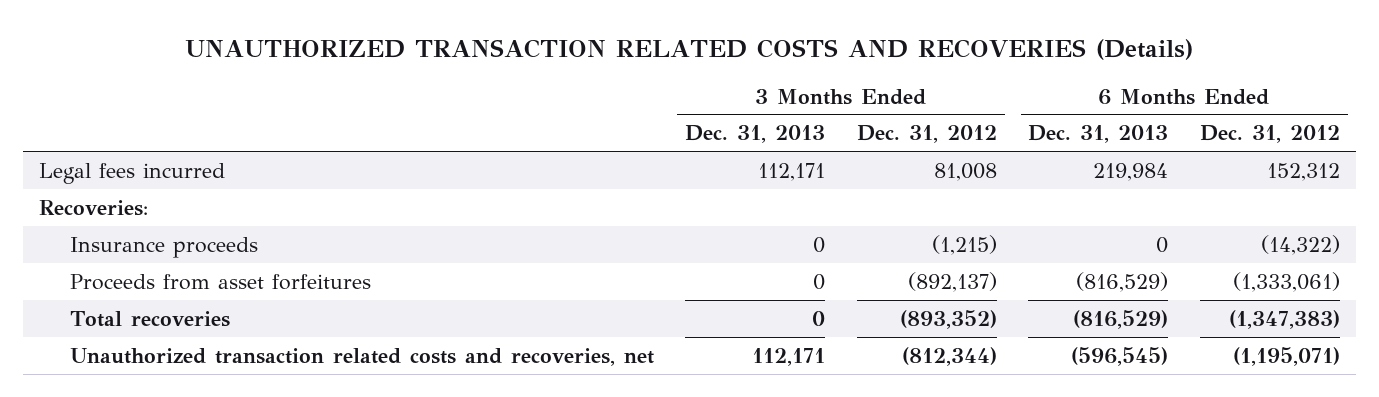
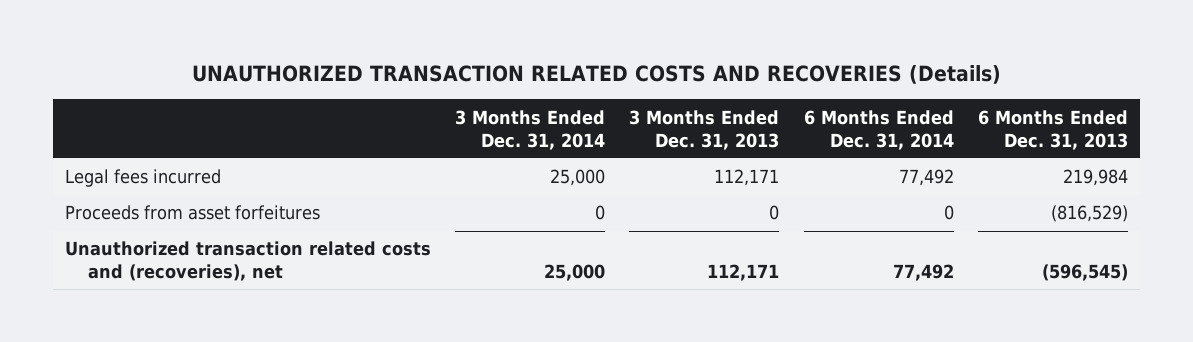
- | 3 Months Ended Dec. 31, 2013 | 3 Months Ended Dec. 31, 2012 | 6 Months Ended Dec. 31, 2013 | 6 Months Ended Dec. 31, 2012
+ | 3 Months Ended Dec. 31, 2014 | 3 Months Ended Dec. 31, 2013 | 6 Months Ended Dec. 31, 2014 | 6 Months Ended Dec. 31, 2013
- Recoveries:
- Insurance proceeds | 0 | (1,215) | 0 | (14,322)
- Total recoveries | 0 | (893,352) | (816,529) | (1,347,383)
- Unauthorized transaction related costs and recoveries, net | 112,171 | (812,344) | (596,545) | (1,195,071)
+ Unauthorized transaction related costs and (recoveries), net | 25,000 | 112,171 | 77,492 | (596,545)

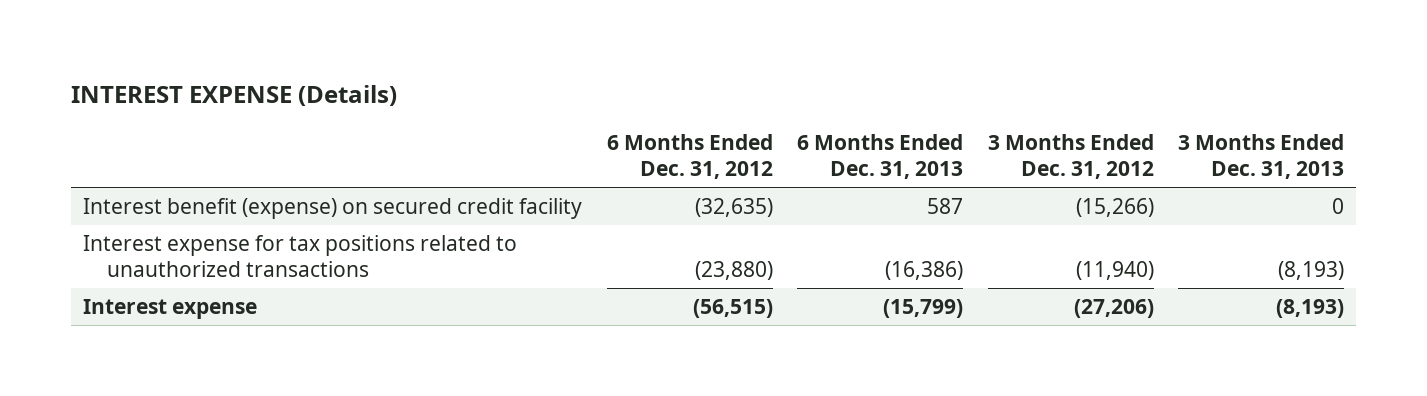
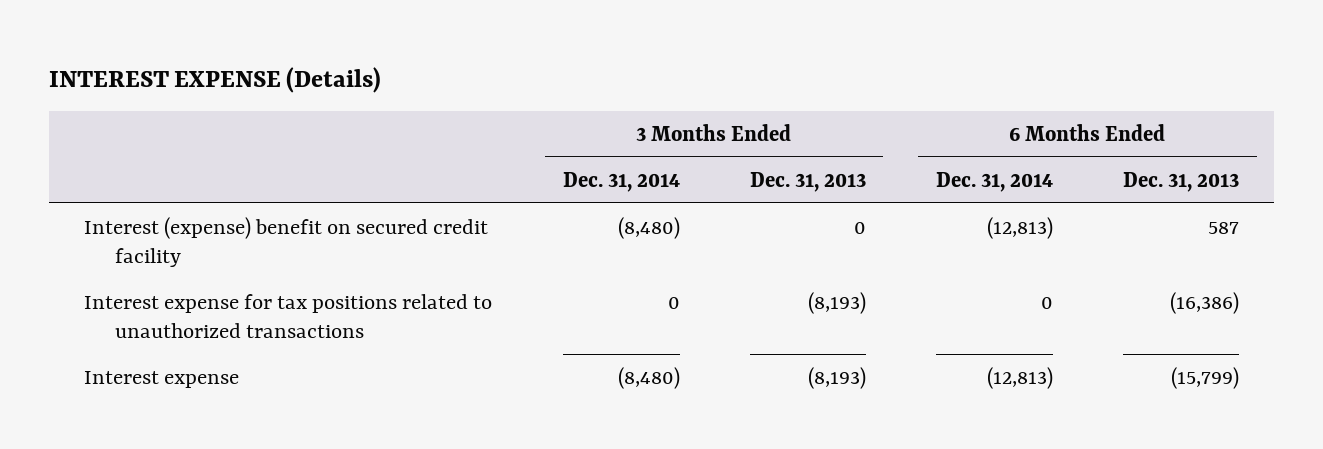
- | 6 Months Ended Dec. 31, 2012 | 6 Months Ended Dec. 31, 2013 | 3 Months Ended Dec. 31, 2012 | 3 Months Ended Dec. 31, 2013
+ | 3 Months Ended Dec. 31, 2014 | 3 Months Ended Dec. 31, 2013 | 6 Months Ended Dec. 31, 2014 | 6 Months Ended Dec. 31, 2013
- Interest benefit (expense) on secured credit facility | (32,635) | 587 | (15,266) | 0
+ Interest (expense) benefit on secured credit facility | (8,480) | 0 | (12,813) | 587

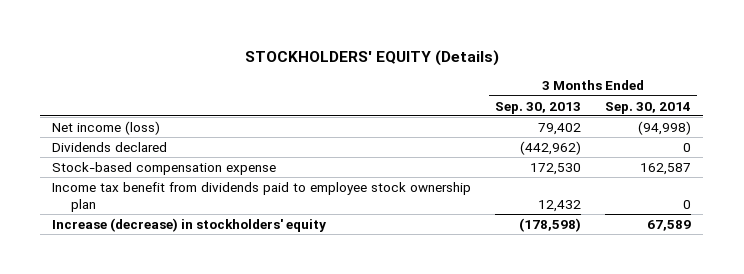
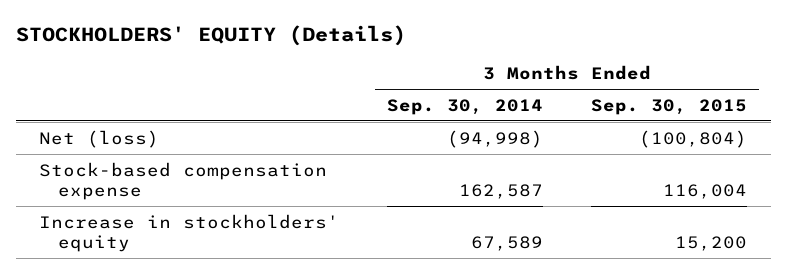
- | 3 Months Ended Sep. 30, 2013 | 3 Months Ended Sep. 30, 2014
+ | 3 Months Ended Sep. 30, 2014 | 3 Months Ended Sep. 30, 2015
- Net income (loss) | 79,402 | (94,998)
- Dividends declared | (442,962) | 0
+ Net (loss) | (94,998) | (100,804)
- Income tax benefit from dividends paid to employee stock ownership plan | 12,432 | 0
- Increase (decrease) in stockholders' equity | (178,598) | 67,589
+ Increase in stockholders' equity | 67,589 | 15,200

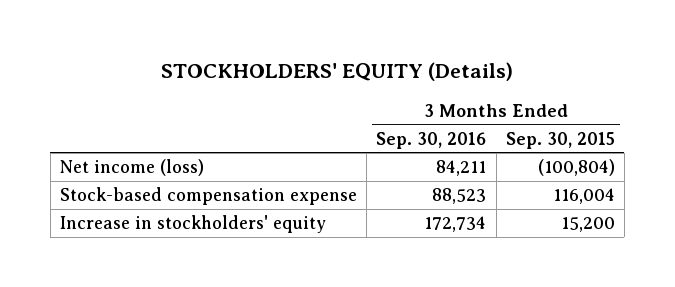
- | 3 Months Ended Sep. 30, 2014 | 3 Months Ended Sep. 30, 2015
+ | 3 Months Ended Sep. 30, 2016 | 3 Months Ended Sep. 30, 2015
- Net (loss) | (94,998) | (100,804)
+ Net income (loss) | 84,211 | (100,804)

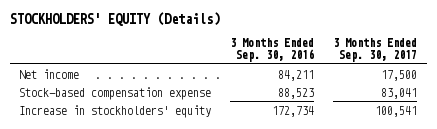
- | 3 Months Ended Sep. 30, 2016 | 3 Months Ended Sep. 30, 2015
+ | 3 Months Ended Sep. 30, 2016 | 3 Months Ended Sep. 30, 2017
- Net income (loss) | 84,211 | (100,804)
+ Net income | 84,211 | 17,500

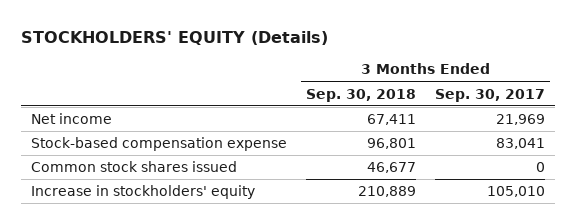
- | 3 Months Ended Sep. 30, 2016 | 3 Months Ended Sep. 30, 2017
+ | 3 Months Ended Sep. 30, 2018 | 3 Months Ended Sep. 30, 2017
- Net income | 84,211 | 17,500
+ Net income | 67,411 | 21,969
- Increase in stockholders' equity | 172,734 | 100,541
+ Common stock shares issued | 46,677 | 0
+ Increase in stockholders' equity | 210,889 | 105,010

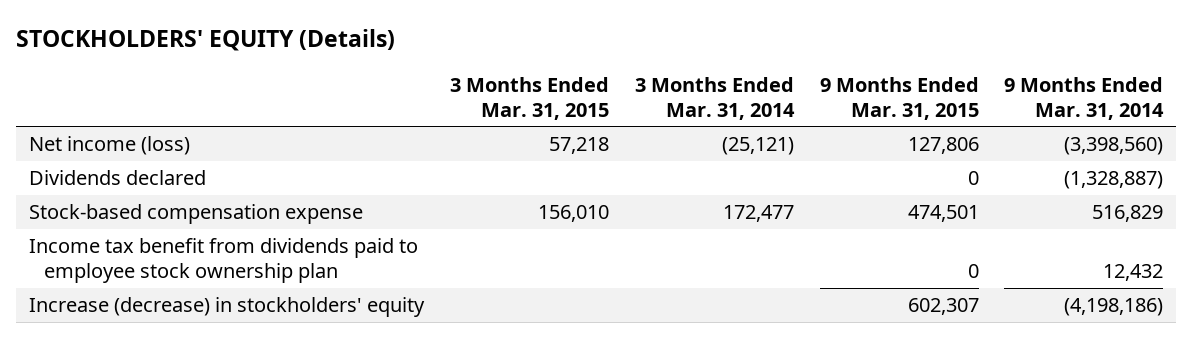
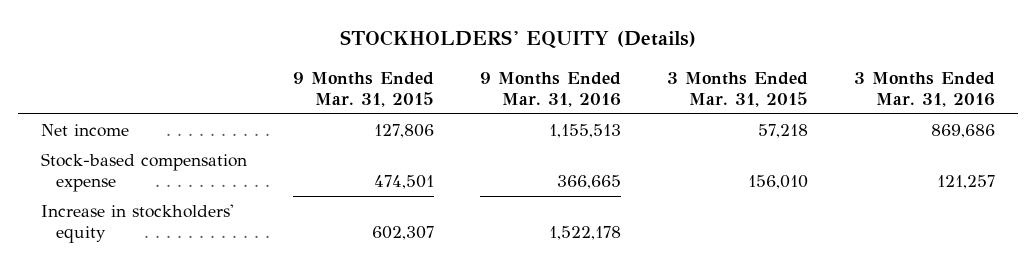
- | 3 Months Ended Mar. 31, 2015 | 3 Months Ended Mar. 31, 2014 | 9 Months Ended Mar. 31, 2015 | 9 Months Ended Mar. 31, 2014
+ | 9 Months Ended Mar. 31, 2015 | 9 Months Ended Mar. 31, 2016 | 3 Months Ended Mar. 31, 2015 | 3 Months Ended Mar. 31, 2016
- Net income (loss) | 57,218 | (25,121) | 127,806 | (3,398,560)
- Dividends declared | | | 0 | (1,328,887)
+ Net income | 127,806 | 1,155,513 | 57,218 | 869,686
- Income tax benefit from dividends paid to employee stock ownership plan | | | 0 | 12,432
- Increase (decrease) in stockholders' equity | | | 602,307 | (4,198,186)
+ Increase in stockholders' equity | 602,307 | 1,522,178 | |

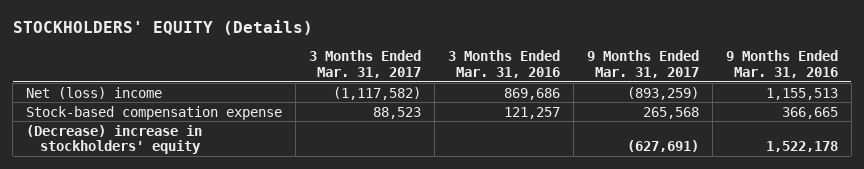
- | 9 Months Ended Mar. 31, 2015 | 9 Months Ended Mar. 31, 2016 | 3 Months Ended Mar. 31, 2015 | 3 Months Ended Mar. 31, 2016
+ | 3 Months Ended Mar. 31, 2017 | 3 Months Ended Mar. 31, 2016 | 9 Months Ended Mar. 31, 2017 | 9 Months Ended Mar. 31, 2016
- Net income | 127,806 | 1,155,513 | 57,218 | 869,686
+ Net (loss) income | (1,117,582) | 869,686 | (893,259) | 1,155,513
- Increase in stockholders' equity | 602,307 | 1,522,178 | |
+ (Decrease) increase in stockholders' equity | | | (627,691) | 1,522,178

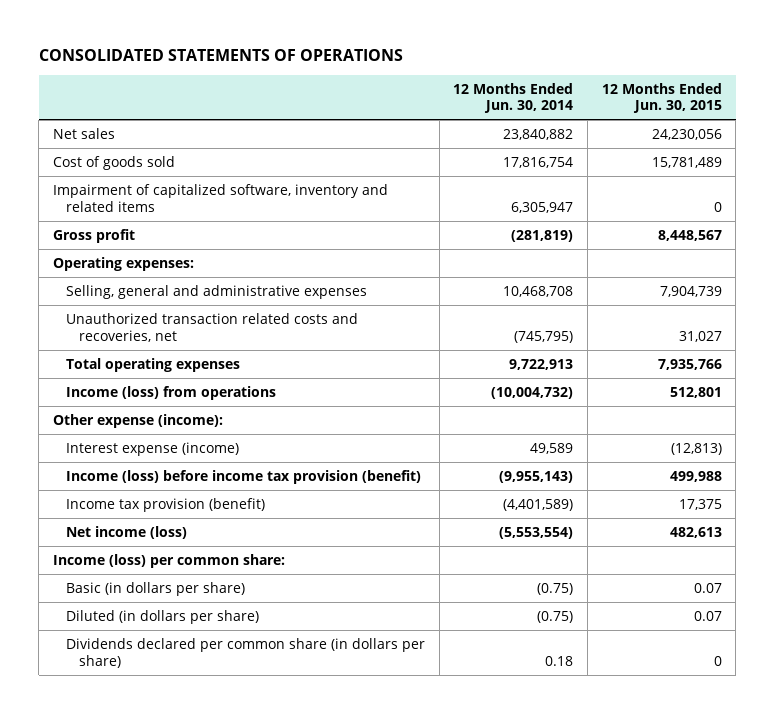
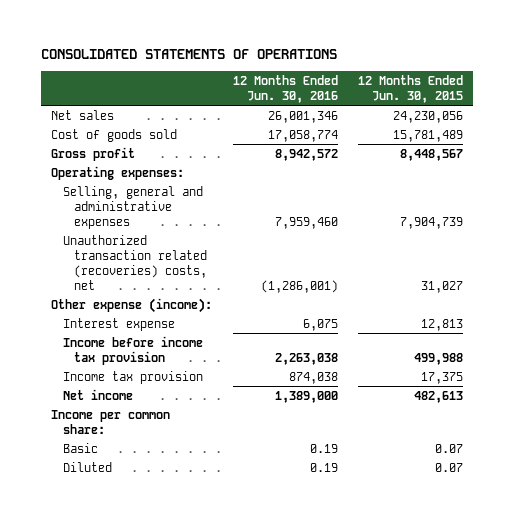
- | 12 Months Ended Jun. 30, 2014 | 12 Months Ended Jun. 30, 2015
+ | 12 Months Ended Jun. 30, 2016 | 12 Months Ended Jun. 30, 2015
- Impairment of capitalized software, inventory and related items | 6,305,947 | 0
- Unauthorized transaction related costs and recoveries, net | (745,795) | 31,027
- Total operating expenses | 9,722,913 | 7,935,766
- Income (loss) from operations | (10,004,732) | 512,801
+ Unauthorized transaction related (recoveries) costs, net | (1,286,001) | 31,027
- Interest expense (income) | 49,589 | (12,813)
- Income (loss) before income tax provision (benefit) | (9,955,143) | 499,988
- Income tax provision (benefit) | (4,401,589) | 17,375
- Net income (loss) | (5,553,554) | 482,613
- Income (loss) per common share:
- Basic (in dollars per share) | (0.75) | 0.07
- Diluted (in dollars per share) | (0.75) | 0.07
- Dividends declared per common share (in dollars per share) | 0.18 | 0
+ Interest expense | 6,075 | 12,813
+ Income before income tax provision | 2,263,038 | 499,988
+ Income tax provision | 874,038 | 17,375
+ Net income | 1,389,000 | 482,613
+ Income per common share:
+ Basic | 0.19 | 0.07
+ Diluted | 0.19 | 0.07

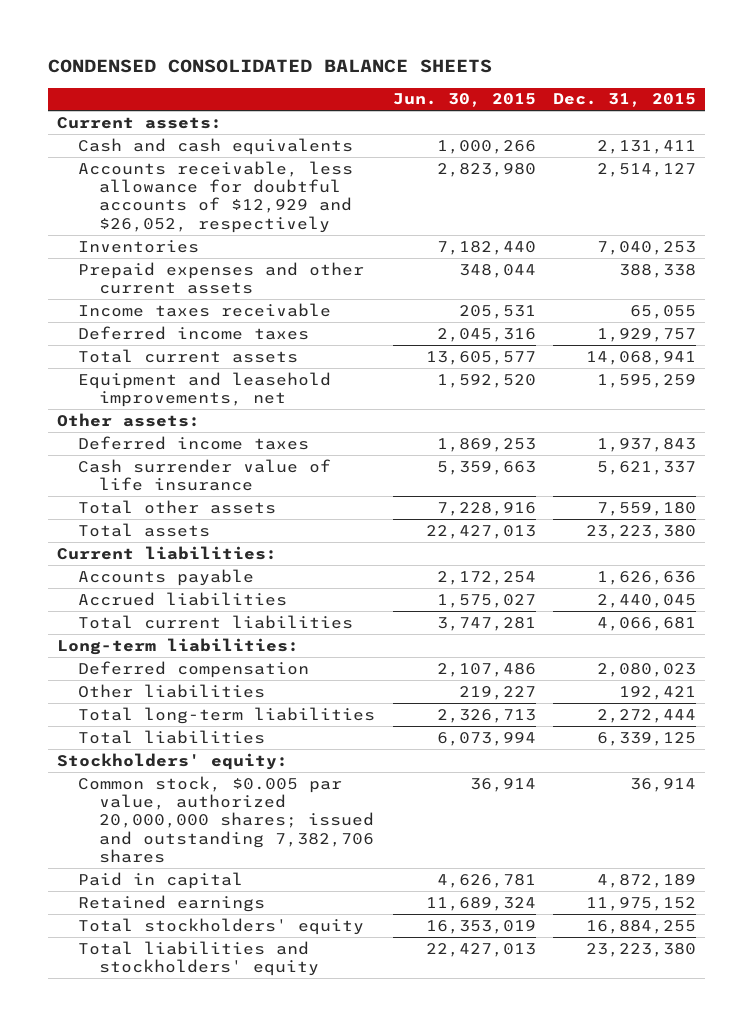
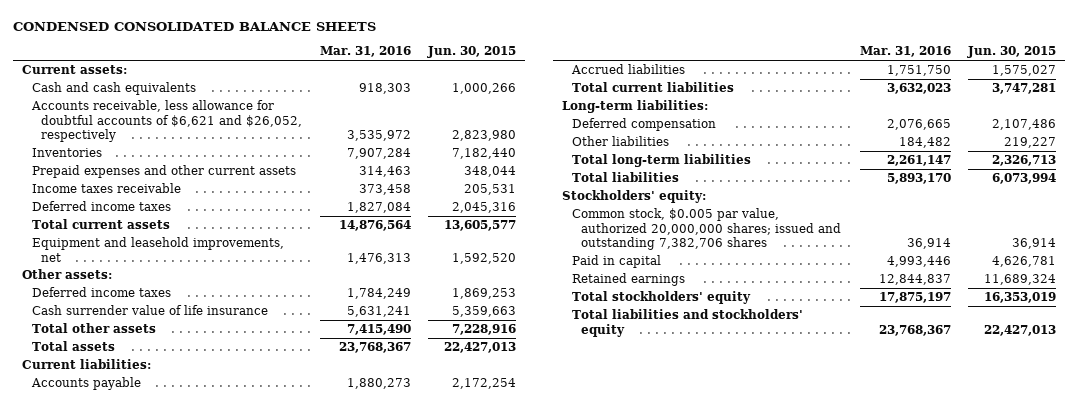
- | Jun. 30, 2015 | Dec. 31, 2015
+ | Mar. 31, 2016 | Jun. 30, 2015
- Accounts receivable, less allowance for doubtful accounts of $12,929 and $26,052, respectively | 2,823,980 | 2,514,127
+ Accounts receivable, less allowance for doubtful accounts of $6,621 and $26,052, respectively | 3,535,972 | 2,823,980

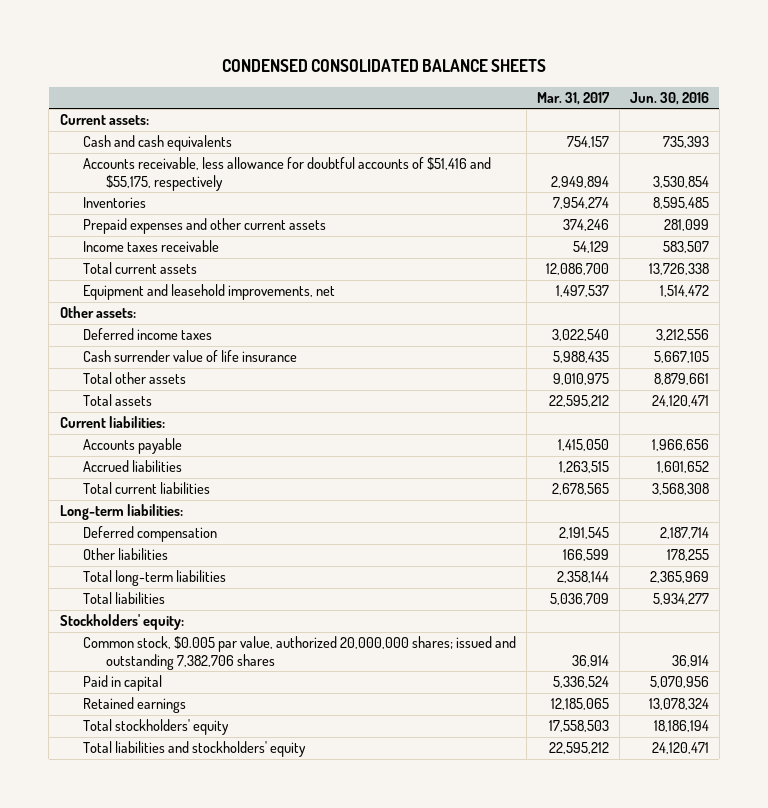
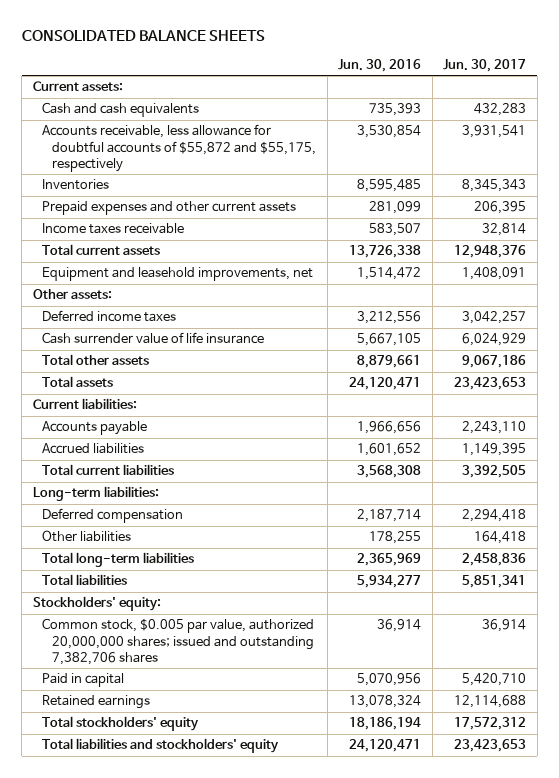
- CONDENSED CONSOLIDATED BALANCE SHEETS
+ CONSOLIDATED BALANCE SHEETS
- | Mar. 31, 2017 | Jun. 30, 2016
+ | Jun. 30, 2016 | Jun. 30, 2017
- Accounts receivable, less allowance for doubtful accounts of $51,416 and $55,175, respectively | 2,949,894 | 3,530,854
+ Accounts receivable, less allowance for doubtful accounts of $55,872 and $55,175, respectively | 3,530,854 | 3,931,541

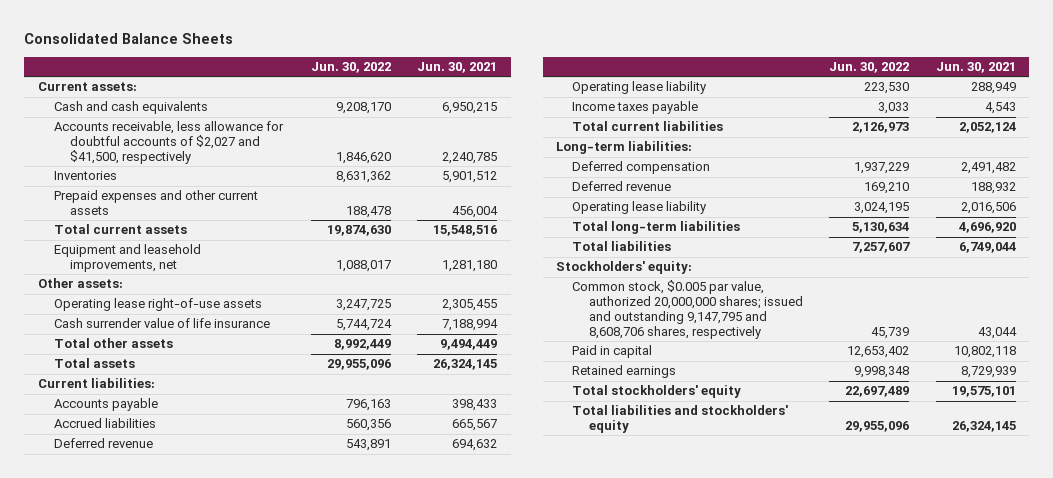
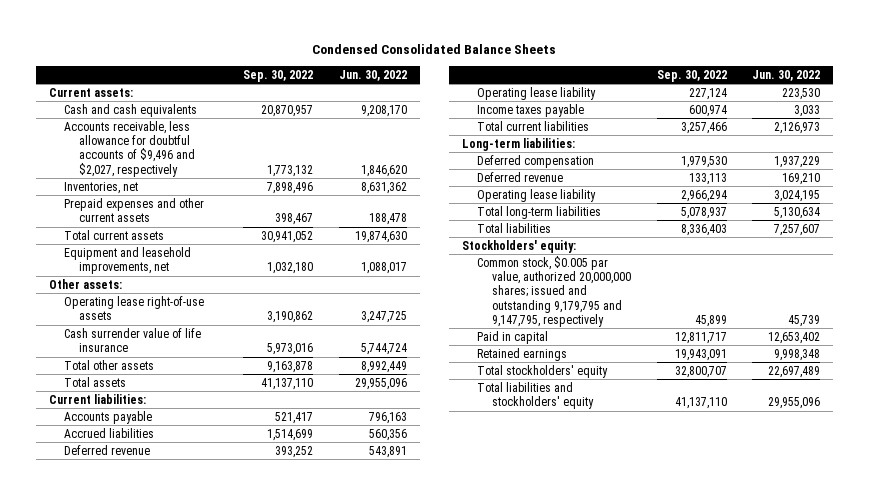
- Consolidated Balance Sheets
+ Condensed Consolidated Balance Sheets
- | Jun. 30, 2022 | Jun. 30, 2021
+ | Sep. 30, 2022 | Jun. 30, 2022
- Accounts receivable, less allowance for doubtful accounts of $2,027 and $41,500, respectively | 1,846,620 | 2,240,785
- Inventories | 8,631,362 | 5,901,512
+ Accounts receivable, less allowance for doubtful accounts of $9,496 and $2,027, respectively | 1,773,132 | 1,846,620
+ Inventories, net | 7,898,496 | 8,631,362
- Common stock, $0.005 par value, authorized 20,000,000 shares; issued and outstanding 9,147,795 and 8,608,706 shares, respectively | 45,739 | 43,044
+ Common stock, $0.005 par value, authorized 20,000,000 shares; issued and outstanding 9,179,795 and 9,147,795, respectively | 45,899 | 45,739

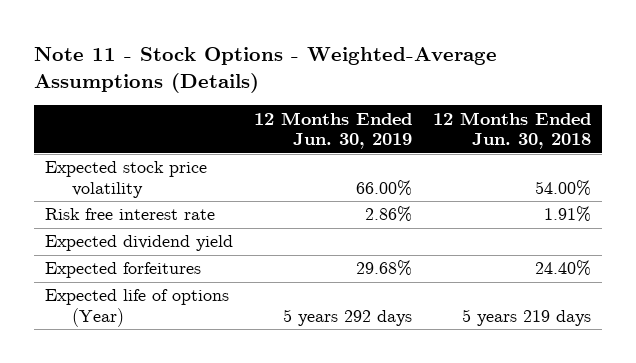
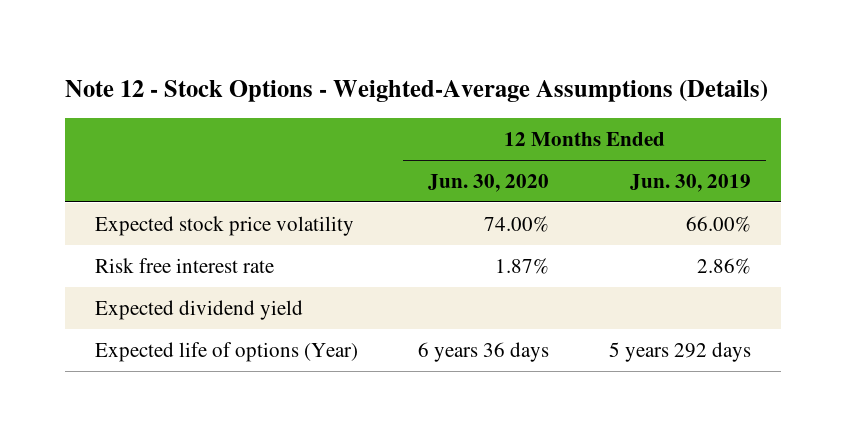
- Note 11 - Stock Options - Weighted-Average Assumptions (Details)
+ Note 12 - Stock Options - Weighted-Average Assumptions (Details)
- | 12 Months Ended Jun. 30, 2019 | 12 Months Ended Jun. 30, 2018
+ | 12 Months Ended Jun. 30, 2020 | 12 Months Ended Jun. 30, 2019
- Expected forfeitures | 29.68% | 24.40%

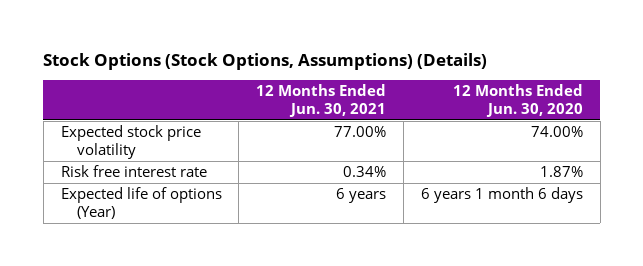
- Note 12 - Stock Options - Weighted-Average Assumptions (Details)
+ Stock Options (Stock Options, Assumptions) (Details)
- | 12 Months Ended Jun. 30, 2020 | 12 Months Ended Jun. 30, 2019
+ | 12 Months Ended Jun. 30, 2021 | 12 Months Ended Jun. 30, 2020
- Expected dividend yield
- Expected life of options (Year) | 6 years 36 days | 5 years 292 days
+ Expected life of options (Year) | 6 years | 6 years 1 month 6 days

